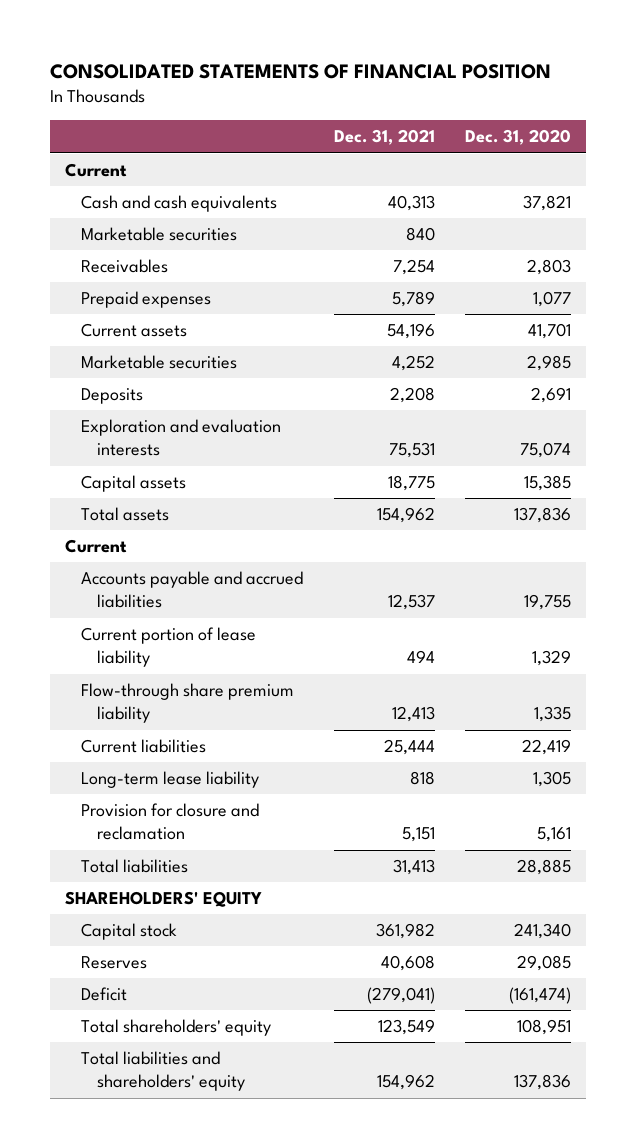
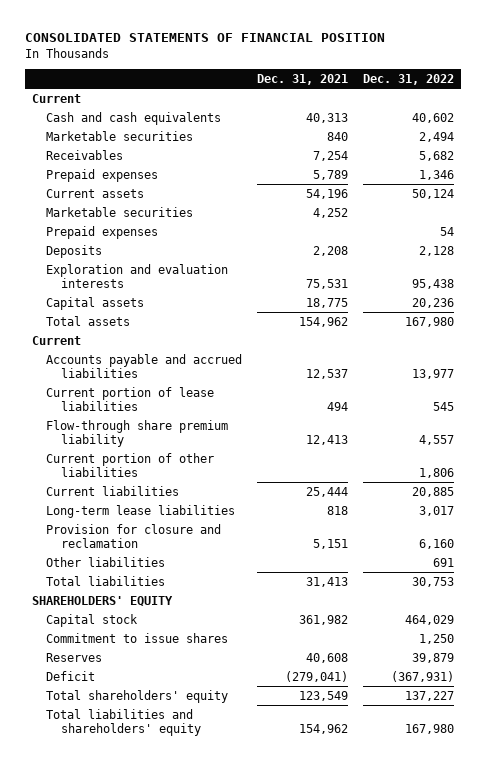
- | Dec. 31, 2021 | Dec. 31, 2020
+ | Dec. 31, 2021 | Dec. 31, 2022
+ Prepaid expenses | | 54
- Current portion of lease liability | 494 | 1,329
+ Current portion of lease liabilities | 494 | 545
+ Current portion of other liabilities | | 1,806
- Long-term lease liability | 818 | 1,305
+ Long-term lease liabilities | 818 | 3,017
+ Other liabilities | | 691
+ Commitment to issue shares | | 1,250

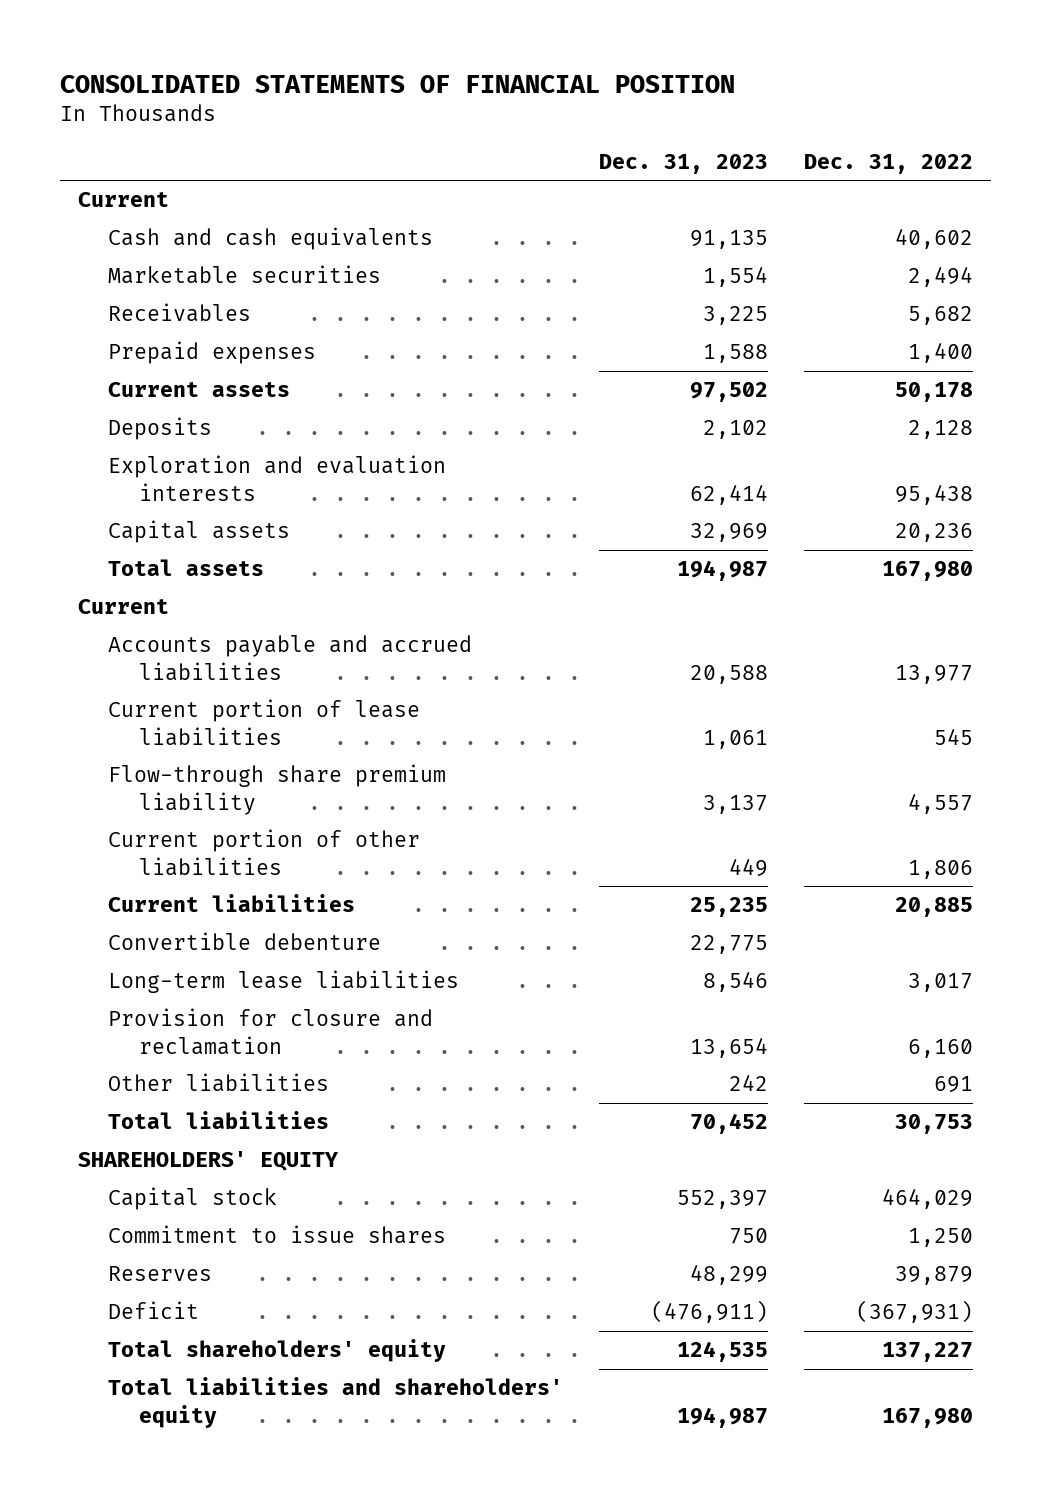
- | Dec. 31, 2021 | Dec. 31, 2022
+ | Dec. 31, 2023 | Dec. 31, 2022
- Prepaid expenses | 5,789 | 1,346
- Current assets | 54,196 | 50,124
- Marketable securities | 4,252 |
- Prepaid expenses | | 54
+ Prepaid expenses | 1,588 | 1,400
+ Current assets | 97,502 | 50,178
+ Convertible debenture | 22,775 |

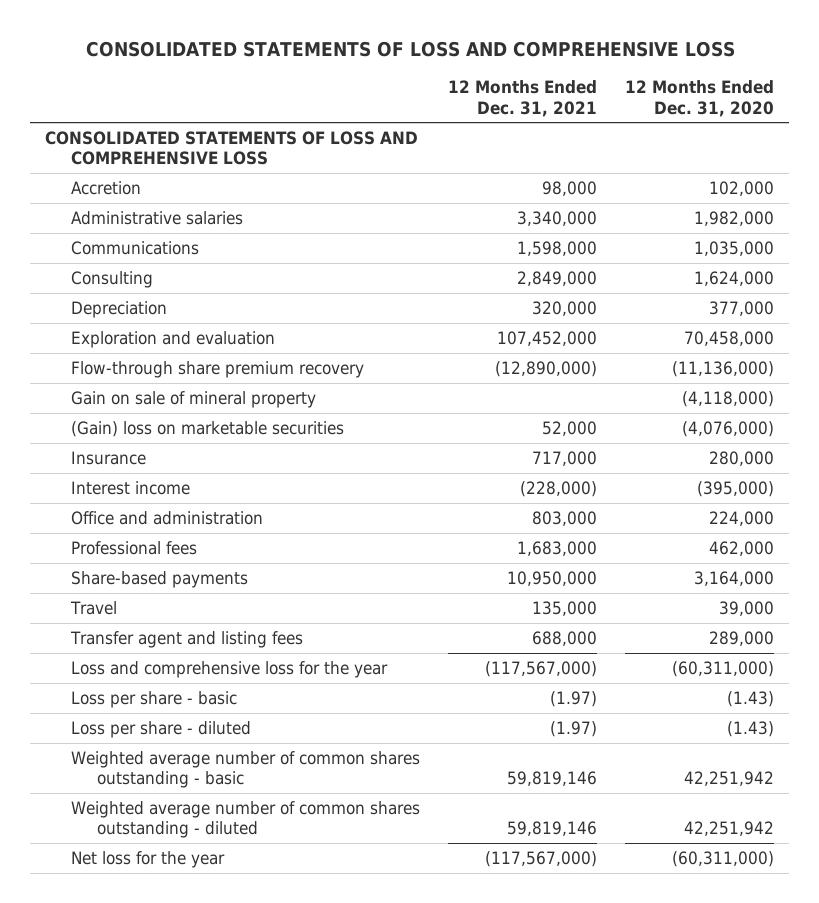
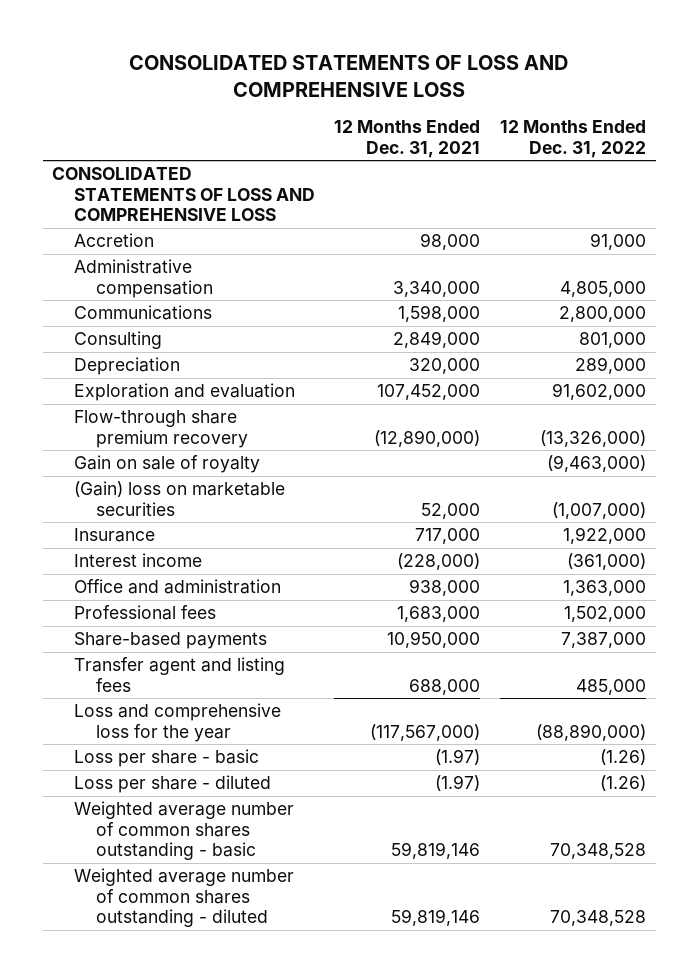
- | 12 Months Ended Dec. 31, 2021 | 12 Months Ended Dec. 31, 2020
+ | 12 Months Ended Dec. 31, 2021 | 12 Months Ended Dec. 31, 2022
- Administrative salaries | 3,340,000 | 1,982,000
+ Administrative compensation | 3,340,000 | 4,805,000
- Gain on sale of mineral property | | (4,118,000)
+ Gain on sale of royalty | | (9,463,000)
- Office and administration | 803,000 | 224,000
+ Office and administration | 938,000 | 1,363,000
- Travel | 135,000 | 39,000
- Net loss for the year | (117,567,000) | (60,311,000)

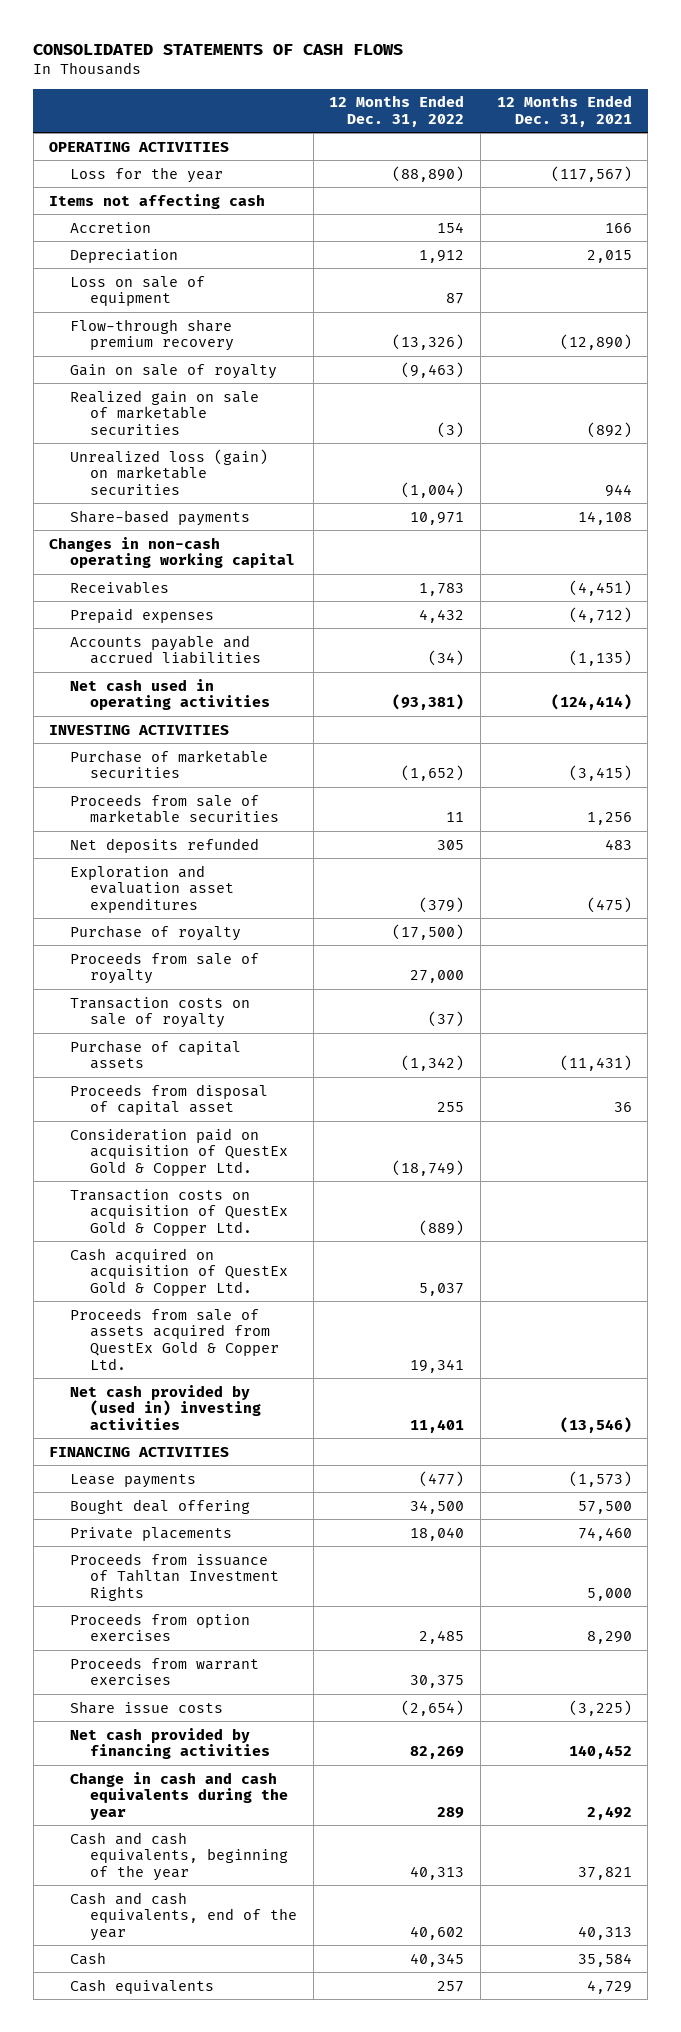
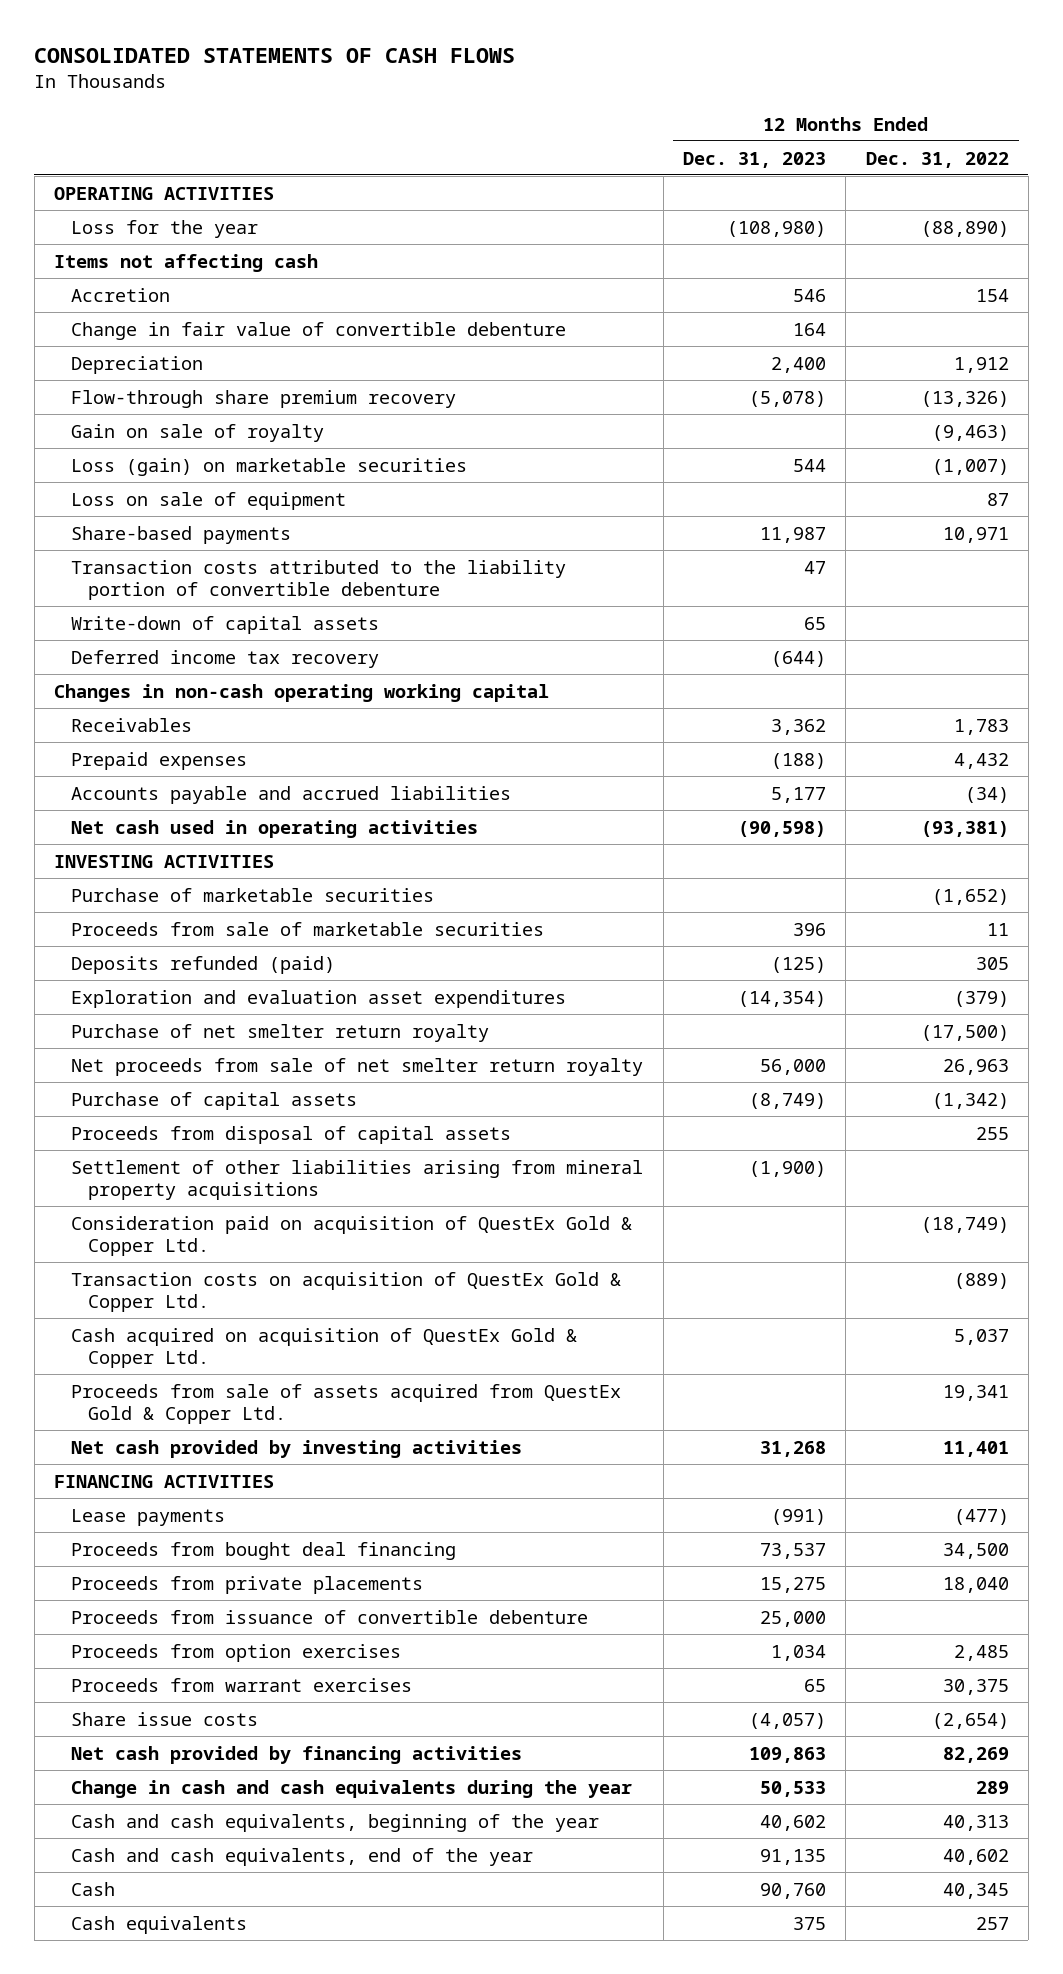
- | 12 Months Ended Dec. 31, 2022 | 12 Months Ended Dec. 31, 2021
+ | 12 Months Ended Dec. 31, 2023 | 12 Months Ended Dec. 31, 2022
+ Change in fair value of convertible debenture | 164 |
- Realized gain on sale of marketable securities | (3) | (892)
- Unrealized loss (gain) on marketable securities | (1,004) | 944
+ Loss (gain) on marketable securities | 544 | (1,007)
moved down: Loss on sale of equipment | | 87
+ Transaction costs attributed to the liability portion of convertible debenture | 47 |
+ Write-down of capital assets | 65 |
+ Deferred income tax recovery | (644) |
- Net deposits refunded | 305 | 483
+ Deposits refunded (paid) | (125) | 305
- Purchase of royalty | (17,500) |
- Proceeds from sale of royalty | 27,000 |
- Transaction costs on sale of royalty | (37) |
+ Purchase of net smelter return royalty | | (17,500)
+ Net proceeds from sale of net smelter return royalty | 56,000 | 26,963
- Proceeds from disposal of capital asset | 255 | 36
+ Proceeds from disposal of capital assets | | 255
+ Settlement of other liabilities arising from mineral property acquisitions | (1,900) |
- Net cash provided by (used in) investing activities | 11,401 | (13,546)
+ Net cash provided by investing activities | 31,268 | 11,401
- Bought deal offering | 34,500 | 57,500
- Private placements | 18,040 | 74,460
- Proceeds from issuance of Tahltan Investment Rights | | 5,000
+ Proceeds from bought deal financing | 73,537 | 34,500
+ Proceeds from private placements | 15,275 | 18,040
+ Proceeds from issuance of convertible debenture | 25,000 |

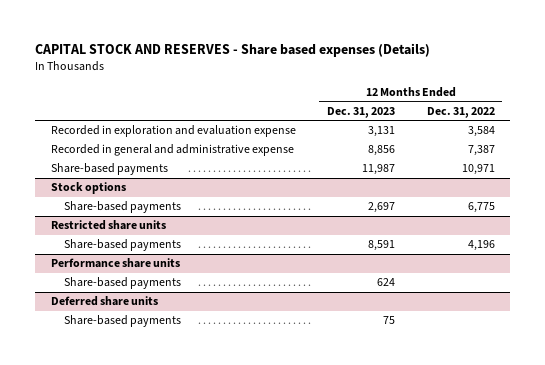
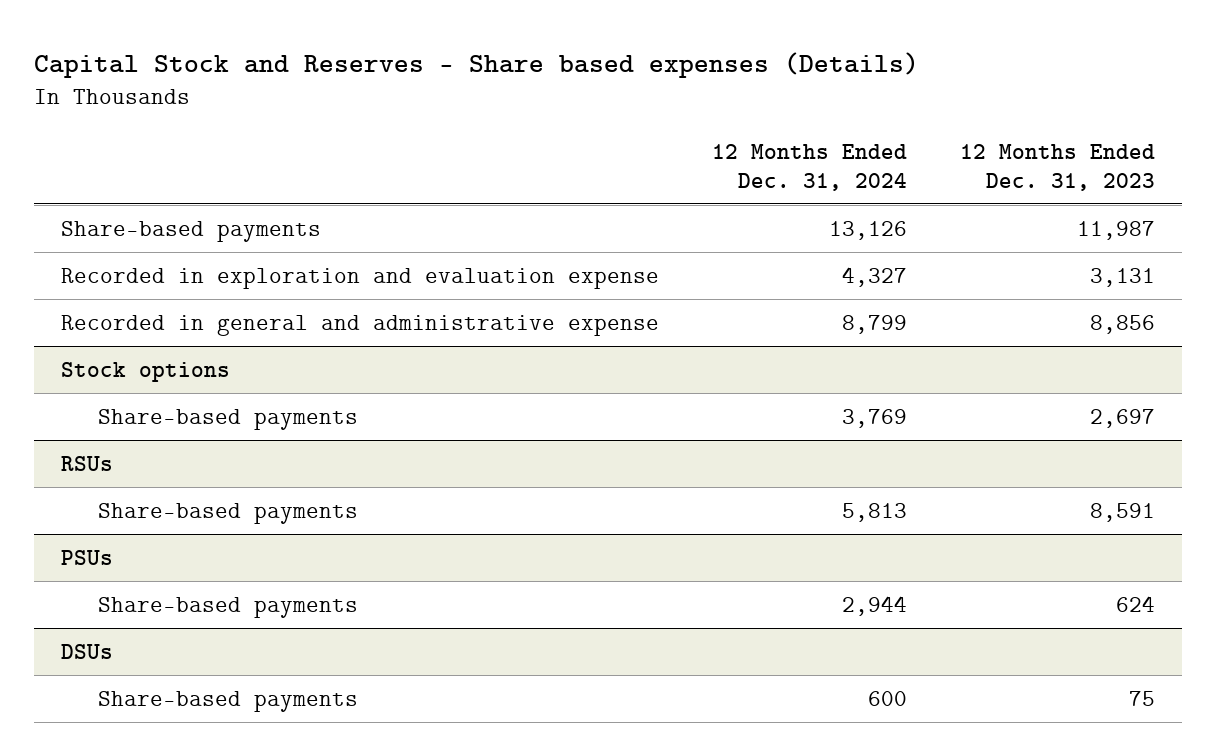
- CAPITAL STOCK AND RESERVES - Share based expenses (Details)
+ Capital Stock and Reserves - Share based expenses (Details)
- | 12 Months Ended Dec. 31, 2023 | 12 Months Ended Dec. 31, 2022
+ | 12 Months Ended Dec. 31, 2024 | 12 Months Ended Dec. 31, 2023
moved up: Share-based payments | 13,126 | 11,987
- Restricted share units
+ RSUs
- Performance share units
+ PSUs
- Deferred share units
+ DSUs

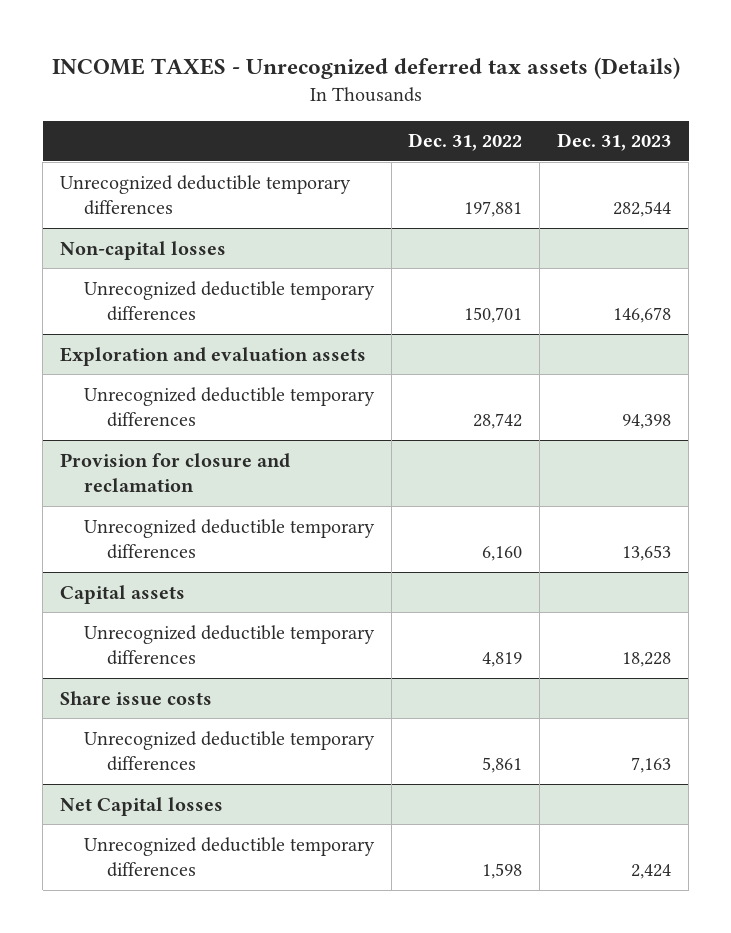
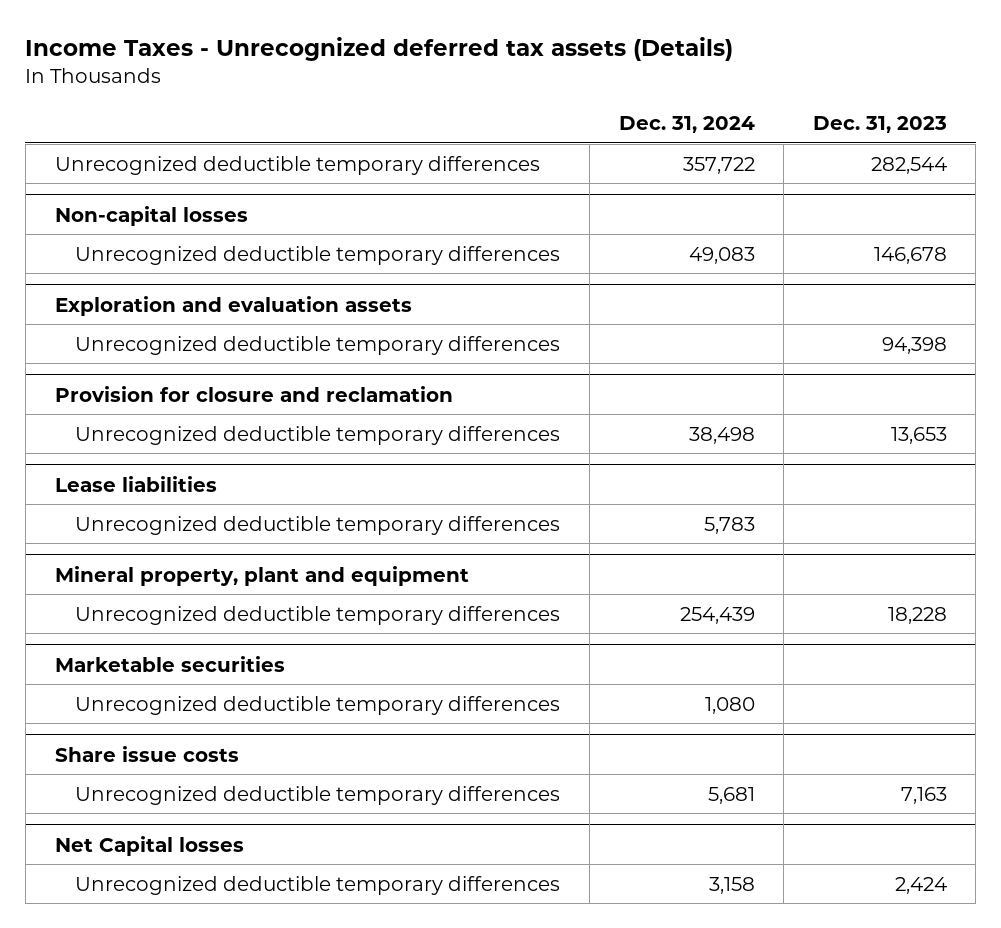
- INCOME TAXES - Unrecognized deferred tax assets (Details)
+ Income Taxes - Unrecognized deferred tax assets (Details)
- | Dec. 31, 2022 | Dec. 31, 2023
+ | Dec. 31, 2024 | Dec. 31, 2023
- Capital assets
+ Lease liabilities
+ Unrecognized deductible temporary differences | 5,783 |
+ Mineral property, plant and equipment
+ Marketable securities
+ Unrecognized deductible temporary differences | 1,080 |

